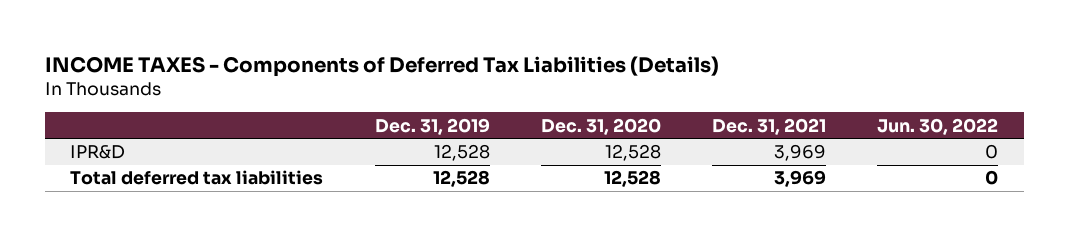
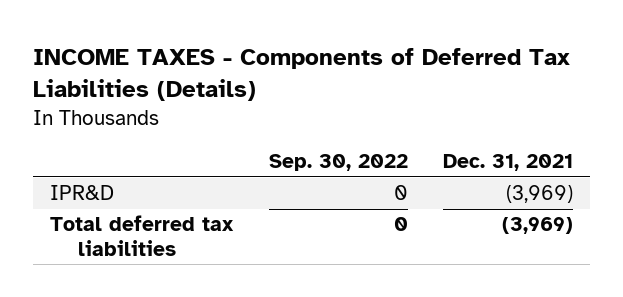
- | Dec. 31, 2019 | Dec. 31, 2020 | Dec. 31, 2021 | Jun. 30, 2022
+ | Sep. 30, 2022 | Dec. 31, 2021
- IPR&D | 12,528 | 12,528 | 3,969 | 0
- Total deferred tax liabilities | 12,528 | 12,528 | 3,969 | 0
+ IPR&D | 0 | (3,969)
+ Total deferred tax liabilities | 0 | (3,969)

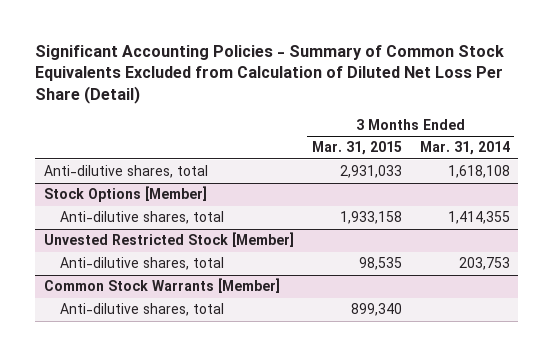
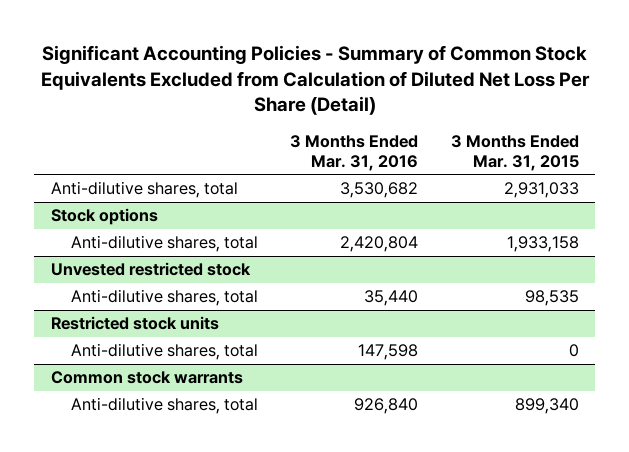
- | 3 Months Ended Mar. 31, 2015 | 3 Months Ended Mar. 31, 2014
+ | 3 Months Ended Mar. 31, 2016 | 3 Months Ended Mar. 31, 2015
- Stock Options [Member]
+ Stock options
- Unvested Restricted Stock [Member]
+ Unvested restricted stock
- Common Stock Warrants [Member]
+ Restricted stock units
+ Anti-dilutive shares, total | 147,598 | 0
+ Common stock warrants

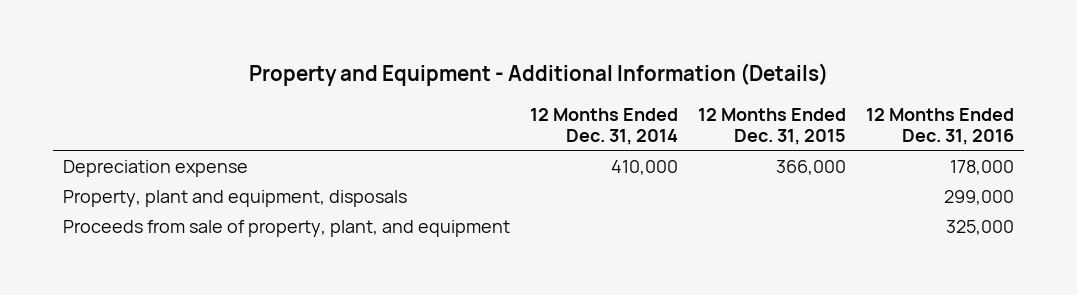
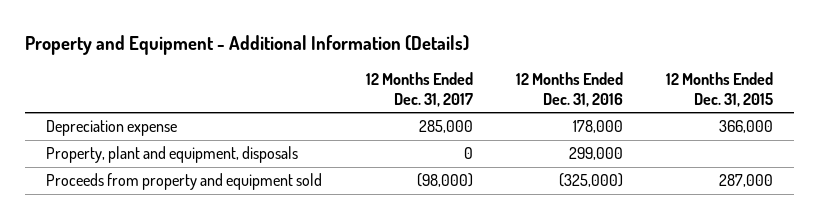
- | 12 Months Ended Dec. 31, 2014 | 12 Months Ended Dec. 31, 2015 | 12 Months Ended Dec. 31, 2016
+ | 12 Months Ended Dec. 31, 2017 | 12 Months Ended Dec. 31, 2016 | 12 Months Ended Dec. 31, 2015
- Proceeds from sale of property, plant, and equipment | | | 325,000
+ Proceeds from property and equipment sold | (98,000) | (325,000) | 287,000

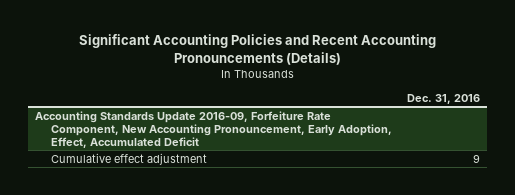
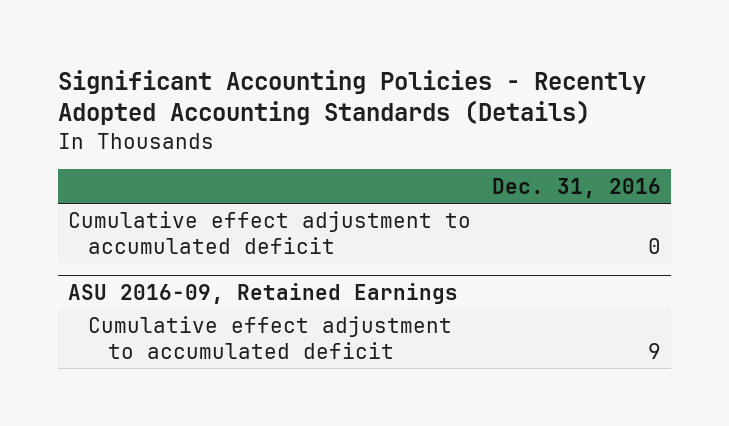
- Significant Accounting Policies and Recent Accounting Pronouncements (Details)
+ Significant Accounting Policies - Recently Adopted Accounting Standards (Details)
- Accounting Standards Update 2016-09, Forfeiture Rate Component, New Accounting Pronouncement, Early Adoption, Effect, Accumulated Deficit
- Cumulative effect adjustment | 9
+ Cumulative effect adjustment to accumulated deficit | 0
+ ASU 2016-09, Retained Earnings
+ Cumulative effect adjustment to accumulated deficit | 9

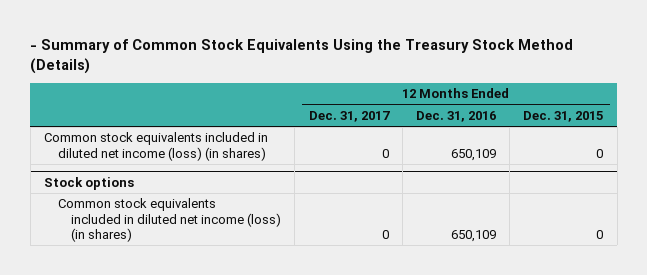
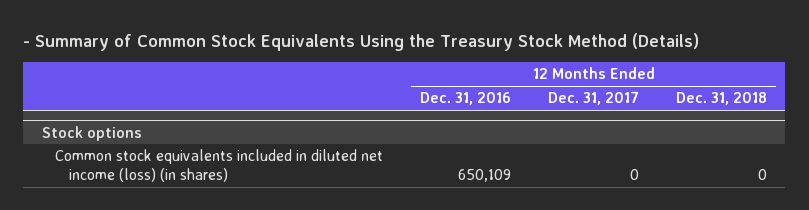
- | 12 Months Ended Dec. 31, 2017 | 12 Months Ended Dec. 31, 2016 | 12 Months Ended Dec. 31, 2015
+ | 12 Months Ended Dec. 31, 2016 | 12 Months Ended Dec. 31, 2017 | 12 Months Ended Dec. 31, 2018
- Common stock equivalents included in diluted net income (loss) (in shares) | 0 | 650,109 | 0

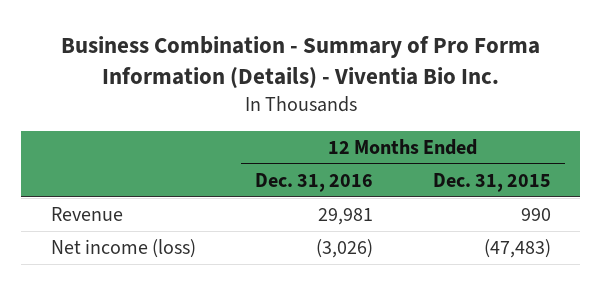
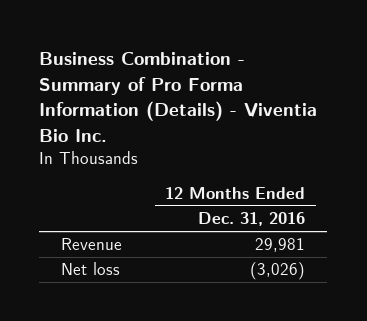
- | 12 Months Ended Dec. 31, 2016 | 12 Months Ended Dec. 31, 2015
+ | 12 Months Ended Dec. 31, 2016
- Net income (loss) | (3,026) | (47,483)
+ Net loss | (3,026)

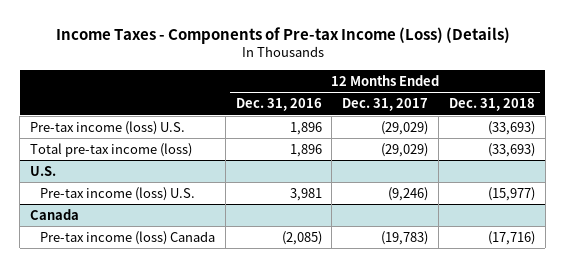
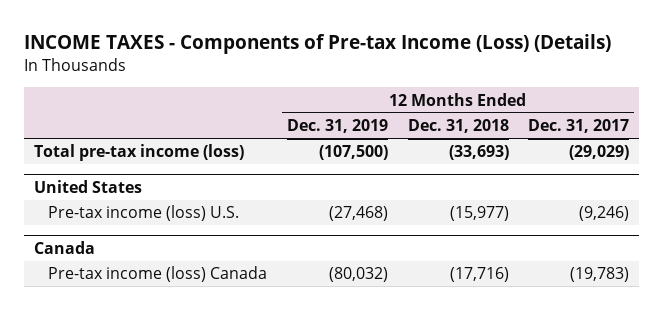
- Income Taxes - Components of Pre-tax Income (Loss) (Details)
+ INCOME TAXES - Components of Pre-tax Income (Loss) (Details)
- | 12 Months Ended Dec. 31, 2016 | 12 Months Ended Dec. 31, 2017 | 12 Months Ended Dec. 31, 2018
+ | 12 Months Ended Dec. 31, 2019 | 12 Months Ended Dec. 31, 2018 | 12 Months Ended Dec. 31, 2017
- Pre-tax income (loss) U.S. | 1,896 | (29,029) | (33,693)
- U.S.
+ United States

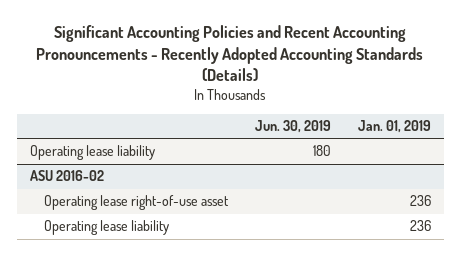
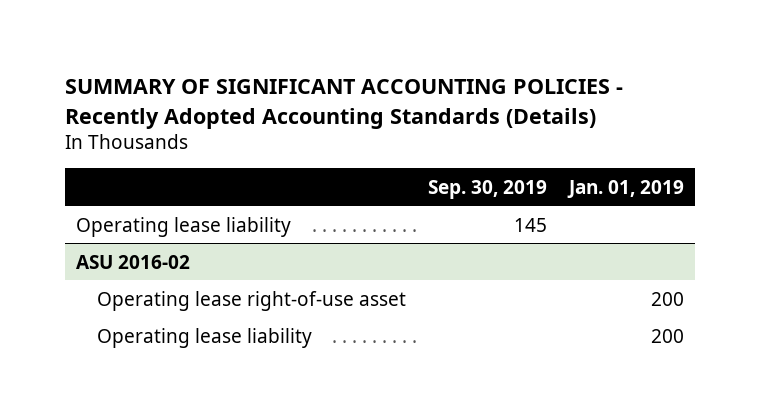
- Significant Accounting Policies and Recent Accounting Pronouncements - Recently Adopted Accounting Standards (Details)
+ SUMMARY OF SIGNIFICANT ACCOUNTING POLICIES - Recently Adopted Accounting Standards (Details)
- | Jun. 30, 2019 | Jan. 01, 2019
+ | Sep. 30, 2019 | Jan. 01, 2019
@ ASU 2016-02
- Operating lease right-of-use asset | | 236
- Operating lease liability | | 236
+ Operating lease right-of-use asset | | 200
+ Operating lease liability | | 200

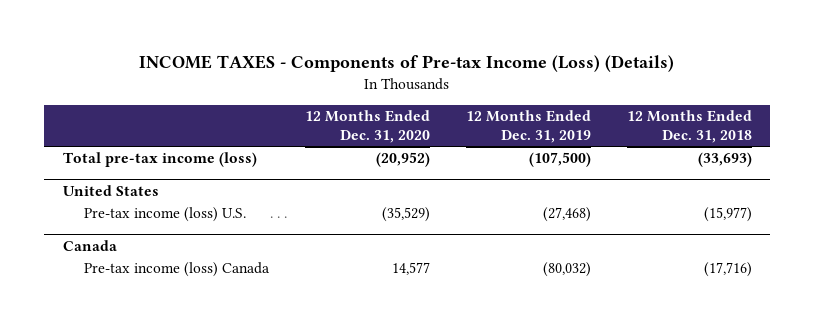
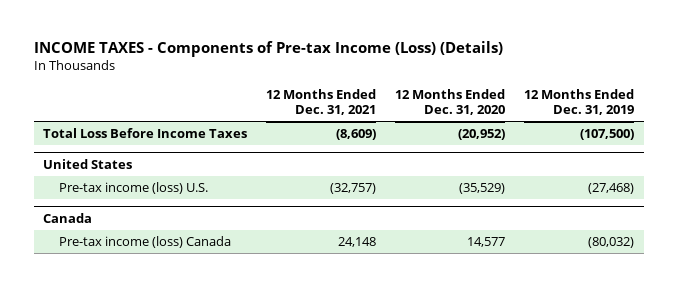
- | 12 Months Ended Dec. 31, 2020 | 12 Months Ended Dec. 31, 2019 | 12 Months Ended Dec. 31, 2018
+ | 12 Months Ended Dec. 31, 2021 | 12 Months Ended Dec. 31, 2020 | 12 Months Ended Dec. 31, 2019
- Total pre-tax income (loss) | (20,952) | (107,500) | (33,693)
+ Total Loss Before Income Taxes | (8,609) | (20,952) | (107,500)

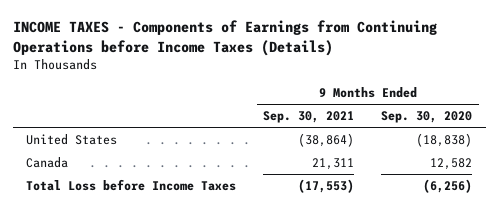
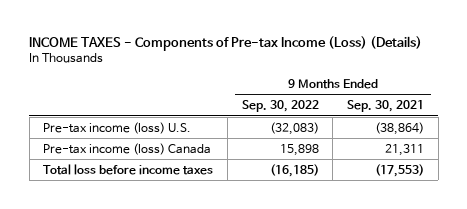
- INCOME TAXES - Components of Earnings from Continuing Operations before Income Taxes (Details)
+ INCOME TAXES - Components of Pre-tax Income (Loss) (Details)
- | 9 Months Ended Sep. 30, 2021 | 9 Months Ended Sep. 30, 2020
+ | 9 Months Ended Sep. 30, 2022 | 9 Months Ended Sep. 30, 2021
- United States | (38,864) | (18,838)
- Canada | 21,311 | 12,582
- Total Loss before Income Taxes | (17,553) | (6,256)
+ Pre-tax income (loss) U.S. | (32,083) | (38,864)
+ Pre-tax income (loss) Canada | 15,898 | 21,311
+ Total loss before income taxes | (16,185) | (17,553)

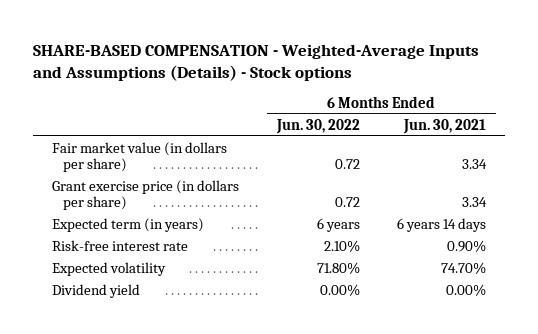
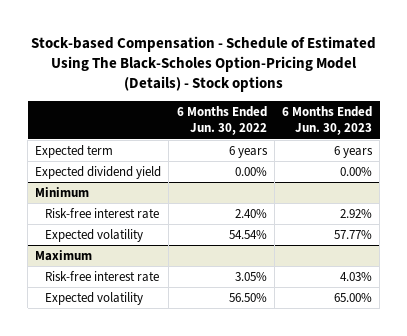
- SHARE-BASED COMPENSATION - Weighted-Average Inputs and Assumptions (Details) - Stock options
+ Stock-based Compensation - Schedule of Estimated Using The Black-Scholes Option-Pricing Model (Details) - Stock options
- | 6 Months Ended Jun. 30, 2022 | 6 Months Ended Jun. 30, 2021
+ | 6 Months Ended Jun. 30, 2022 | 6 Months Ended Jun. 30, 2023
- Fair market value (in dollars per share) | 0.72 | 3.34
- Grant exercise price (in dollars per share) | 0.72 | 3.34
- Expected term (in years) | 6 years | 6 years 14 days
- Risk-free interest rate | 2.10% | 0.90%
- Expected volatility | 71.80% | 74.70%
- Dividend yield | 0.00% | 0.00%
+ Expected term | 6 years | 6 years
+ Expected dividend yield | 0.00% | 0.00%
+ Minimum
+ Risk-free interest rate | 2.40% | 2.92%
+ Expected volatility | 54.54% | 57.77%
+ Maximum
+ Risk-free interest rate | 3.05% | 4.03%
+ Expected volatility | 56.50% | 65.00%

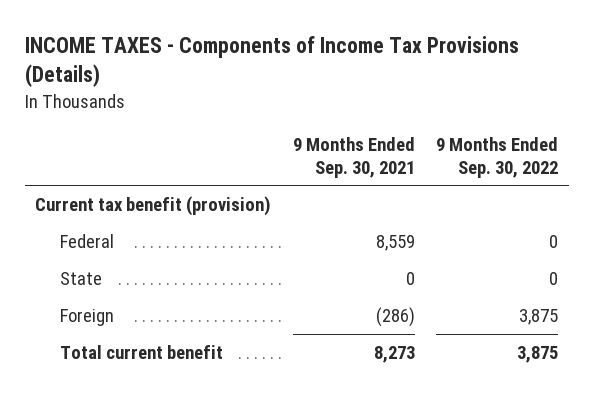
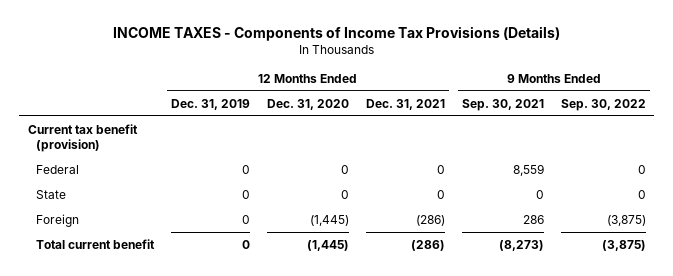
- | 9 Months Ended Sep. 30, 2021 | 9 Months Ended Sep. 30, 2022
+ | 12 Months Ended Dec. 31, 2019 | 12 Months Ended Dec. 31, 2020 | 12 Months Ended Dec. 31, 2021 | 9 Months Ended Sep. 30, 2021 | 9 Months Ended Sep. 30, 2022
- Foreign | (286) | 3,875
- Total current benefit | 8,273 | 3,875
+ Foreign | 0 | (1,445) | (286) | 286 | (3,875)
+ Total current benefit | 0 | (1,445) | (286) | (8,273) | (3,875)

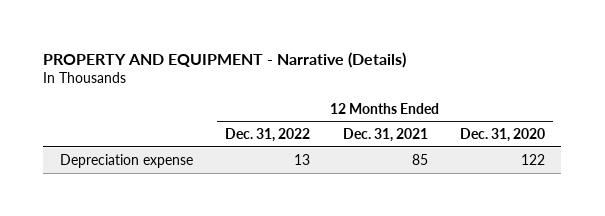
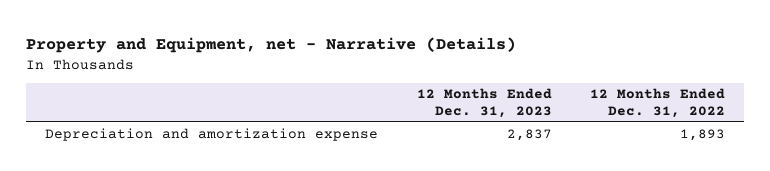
- PROPERTY AND EQUIPMENT - Narrative (Details)
+ Property and Equipment, net - Narrative (Details)
- | 12 Months Ended Dec. 31, 2022 | 12 Months Ended Dec. 31, 2021 | 12 Months Ended Dec. 31, 2020
+ | 12 Months Ended Dec. 31, 2023 | 12 Months Ended Dec. 31, 2022
- Depreciation expense | 13 | 85 | 122
+ Depreciation and amortization expense | 2,837 | 1,893

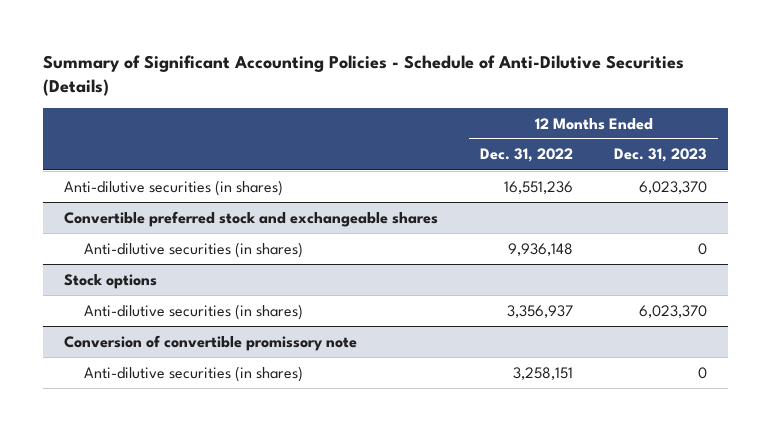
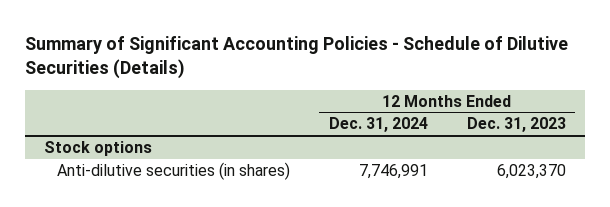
- Summary of Significant Accounting Policies - Schedule of Anti-Dilutive Securities (Details)
+ Summary of Significant Accounting Policies - Schedule of Dilutive Securities (Details)
- | 12 Months Ended Dec. 31, 2022 | 12 Months Ended Dec. 31, 2023
+ | 12 Months Ended Dec. 31, 2024 | 12 Months Ended Dec. 31, 2023
- Anti-dilutive securities (in shares) | 16,551,236 | 6,023,370
- Convertible preferred stock and exchangeable shares
- Anti-dilutive securities (in shares) | 9,936,148 | 0
- Conversion of convertible promissory note
- Anti-dilutive securities (in shares) | 3,258,151 | 0

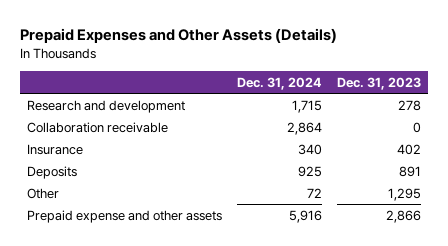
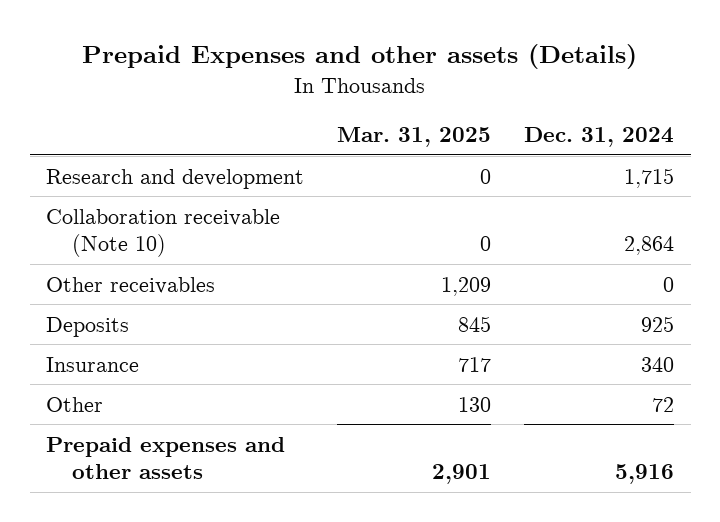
- Prepaid Expenses and Other Assets (Details)
+ Prepaid Expenses and other assets (Details)
- | Dec. 31, 2024 | Dec. 31, 2023
+ | Mar. 31, 2025 | Dec. 31, 2024
- Collaboration receivable | 2,864 | 0
+ Collaboration receivable (Note 10) | 0 | 2,864
+ Other receivables | 1,209 | 0
moved down: Insurance | 717 | 340
- Prepaid expense and other assets | 5,916 | 2,866
+ Prepaid expenses and other assets | 2,901 | 5,916

